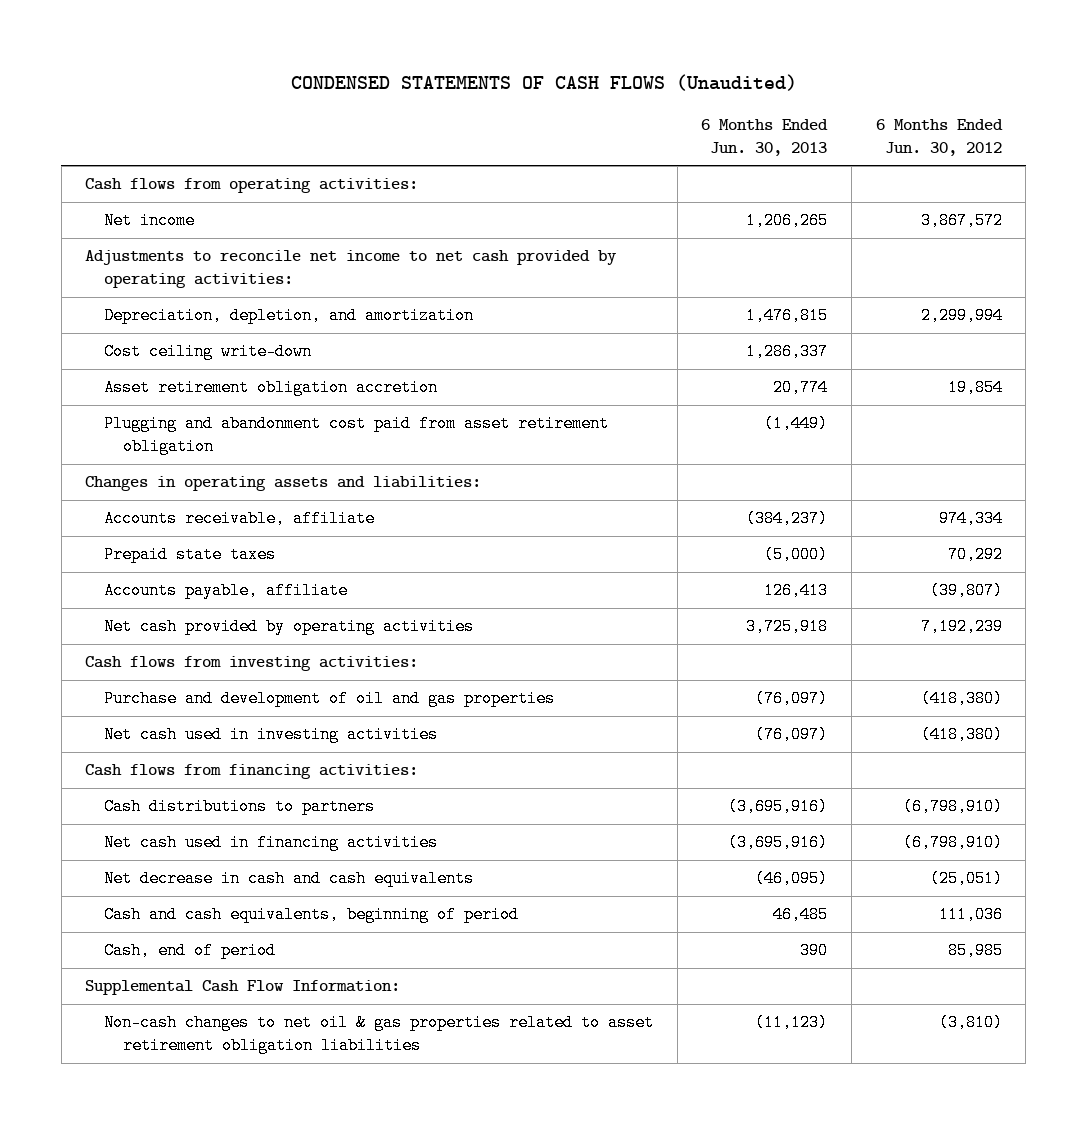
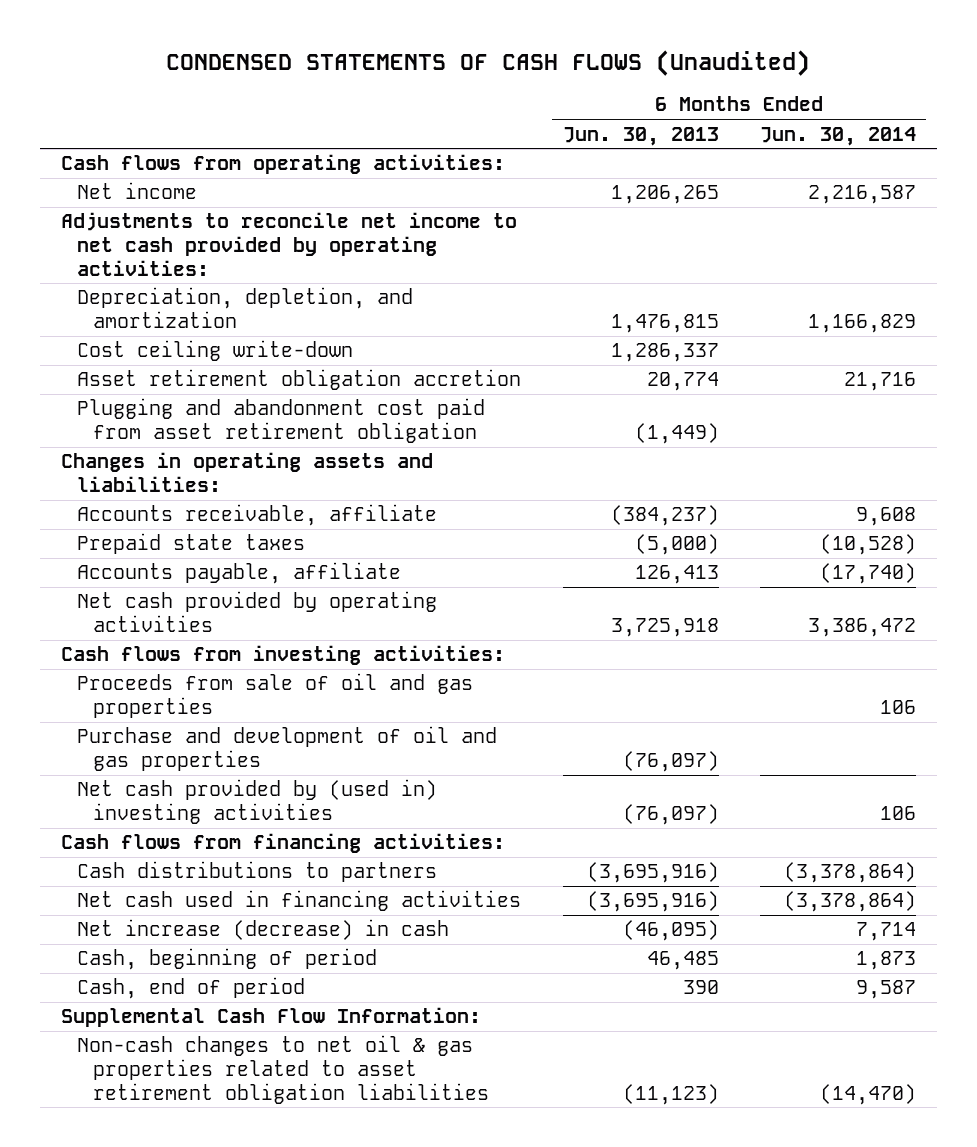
- | 6 Months Ended Jun. 30, 2013 | 6 Months Ended Jun. 30, 2012
+ | 6 Months Ended Jun. 30, 2013 | 6 Months Ended Jun. 30, 2014
+ Proceeds from sale of oil and gas properties | | 106
- Net cash used in investing activities | (76,097) | (418,380)
+ Net cash provided by (used in) investing activities | (76,097) | 106
- Net decrease in cash and cash equivalents | (46,095) | (25,051)
- Cash and cash equivalents, beginning of period | 46,485 | 111,036
+ Net increase (decrease) in cash | (46,095) | 7,714
+ Cash, beginning of period | 46,485 | 1,873

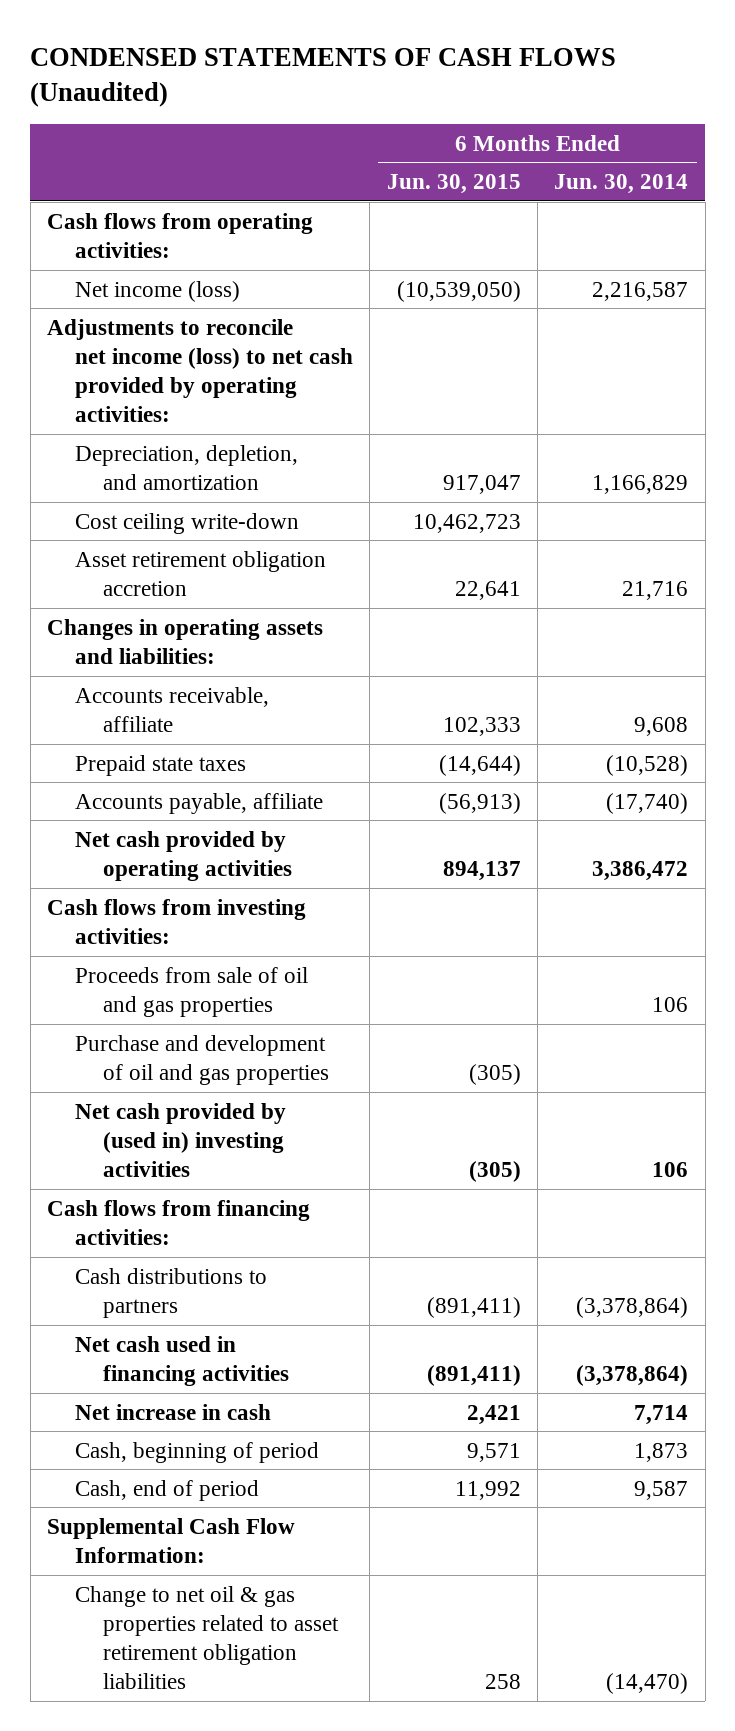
- | 6 Months Ended Jun. 30, 2013 | 6 Months Ended Jun. 30, 2014
+ | 6 Months Ended Jun. 30, 2015 | 6 Months Ended Jun. 30, 2014
- Net income | 1,206,265 | 2,216,587
- Adjustments to reconcile net income to net cash provided by operating activities:
+ Net income (loss) | (10,539,050) | 2,216,587
+ Adjustments to reconcile net income (loss) to net cash provided by operating activities:
- Plugging and abandonment cost paid from asset retirement obligation | (1,449) |
- Net increase (decrease) in cash | (46,095) | 7,714
+ Net increase in cash | 2,421 | 7,714
- Non-cash changes to net oil & gas properties related to asset retirement obligation liabilities | (11,123) | (14,470)
+ Change to net oil & gas properties related to asset retirement obligation liabilities | 258 | (14,470)

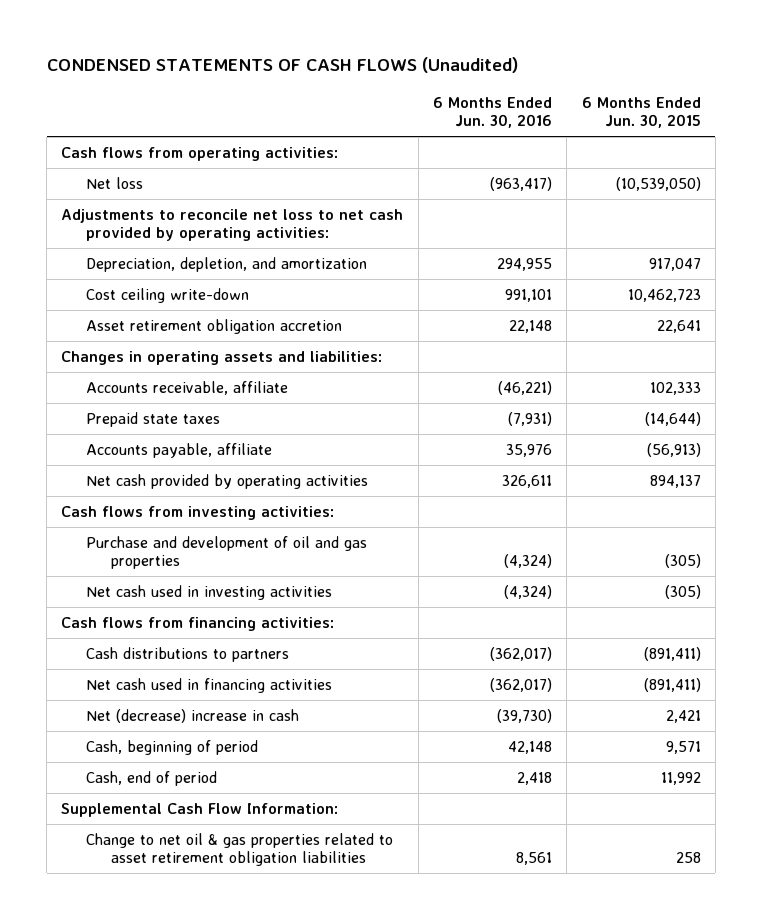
- | 6 Months Ended Jun. 30, 2015 | 6 Months Ended Jun. 30, 2014
+ | 6 Months Ended Jun. 30, 2016 | 6 Months Ended Jun. 30, 2015
- Net income (loss) | (10,539,050) | 2,216,587
- Adjustments to reconcile net income (loss) to net cash provided by operating activities:
+ Net loss | (963,417) | (10,539,050)
+ Adjustments to reconcile net loss to net cash provided by operating activities:
- Proceeds from sale of oil and gas properties | | 106
- Net cash provided by (used in) investing activities | (305) | 106
+ Net cash used in investing activities | (4,324) | (305)
- Net increase in cash | 2,421 | 7,714
+ Net (decrease) increase in cash | (39,730) | 2,421

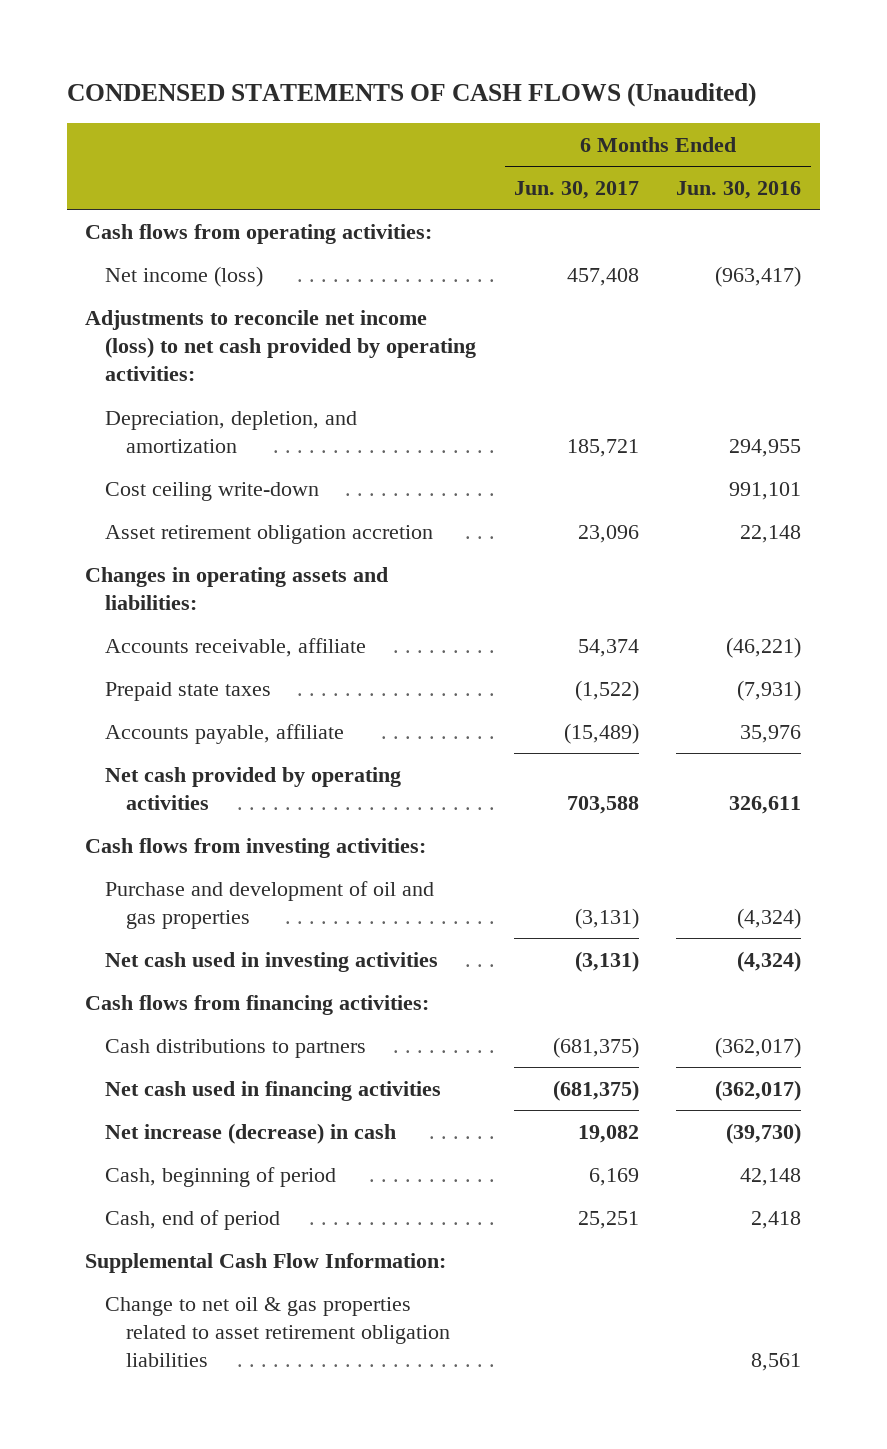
- | 6 Months Ended Jun. 30, 2016 | 6 Months Ended Jun. 30, 2015
+ | 6 Months Ended Jun. 30, 2017 | 6 Months Ended Jun. 30, 2016
- Net loss | (963,417) | (10,539,050)
- Adjustments to reconcile net loss to net cash provided by operating activities:
+ Net income (loss) | 457,408 | (963,417)
+ Adjustments to reconcile net income (loss) to net cash provided by operating activities:
- Net (decrease) increase in cash | (39,730) | 2,421
+ Net increase (decrease) in cash | 19,082 | (39,730)

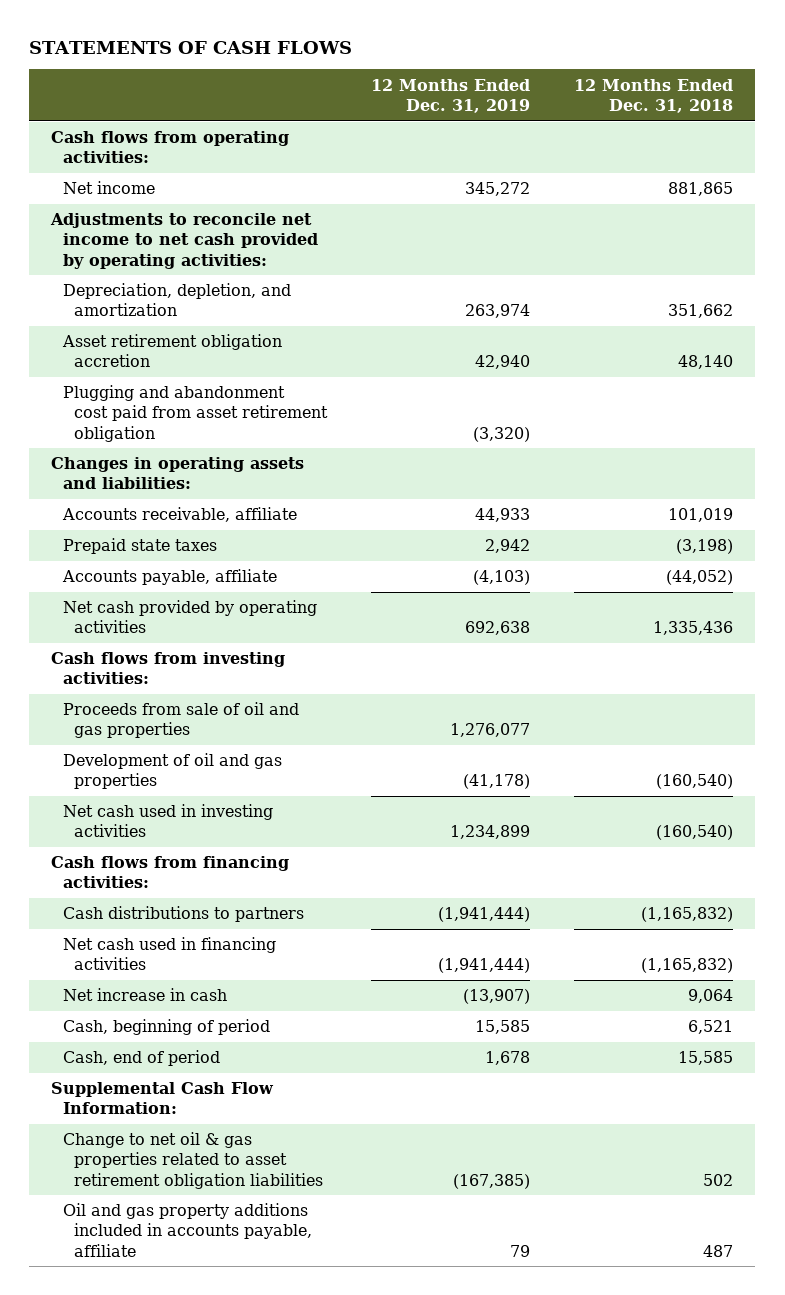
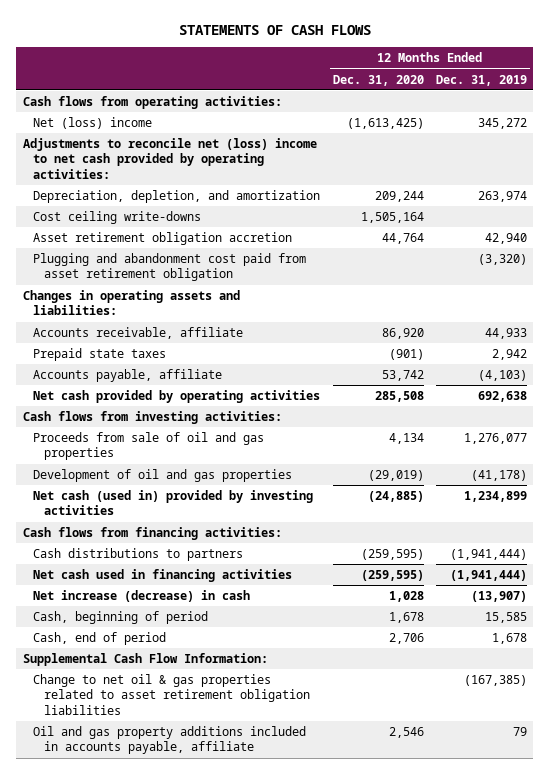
- | 12 Months Ended Dec. 31, 2019 | 12 Months Ended Dec. 31, 2018
+ | 12 Months Ended Dec. 31, 2020 | 12 Months Ended Dec. 31, 2019
- Net income | 345,272 | 881,865
- Adjustments to reconcile net income to net cash provided by operating activities:
+ Net (loss) income | (1,613,425) | 345,272
+ Adjustments to reconcile net (loss) income to net cash provided by operating activities:
+ Cost ceiling write-downs | 1,505,164 |
- Net cash used in investing activities | 1,234,899 | (160,540)
+ Net cash (used in) provided by investing activities | (24,885) | 1,234,899
- Net increase in cash | (13,907) | 9,064
+ Net increase (decrease) in cash | 1,028 | (13,907)

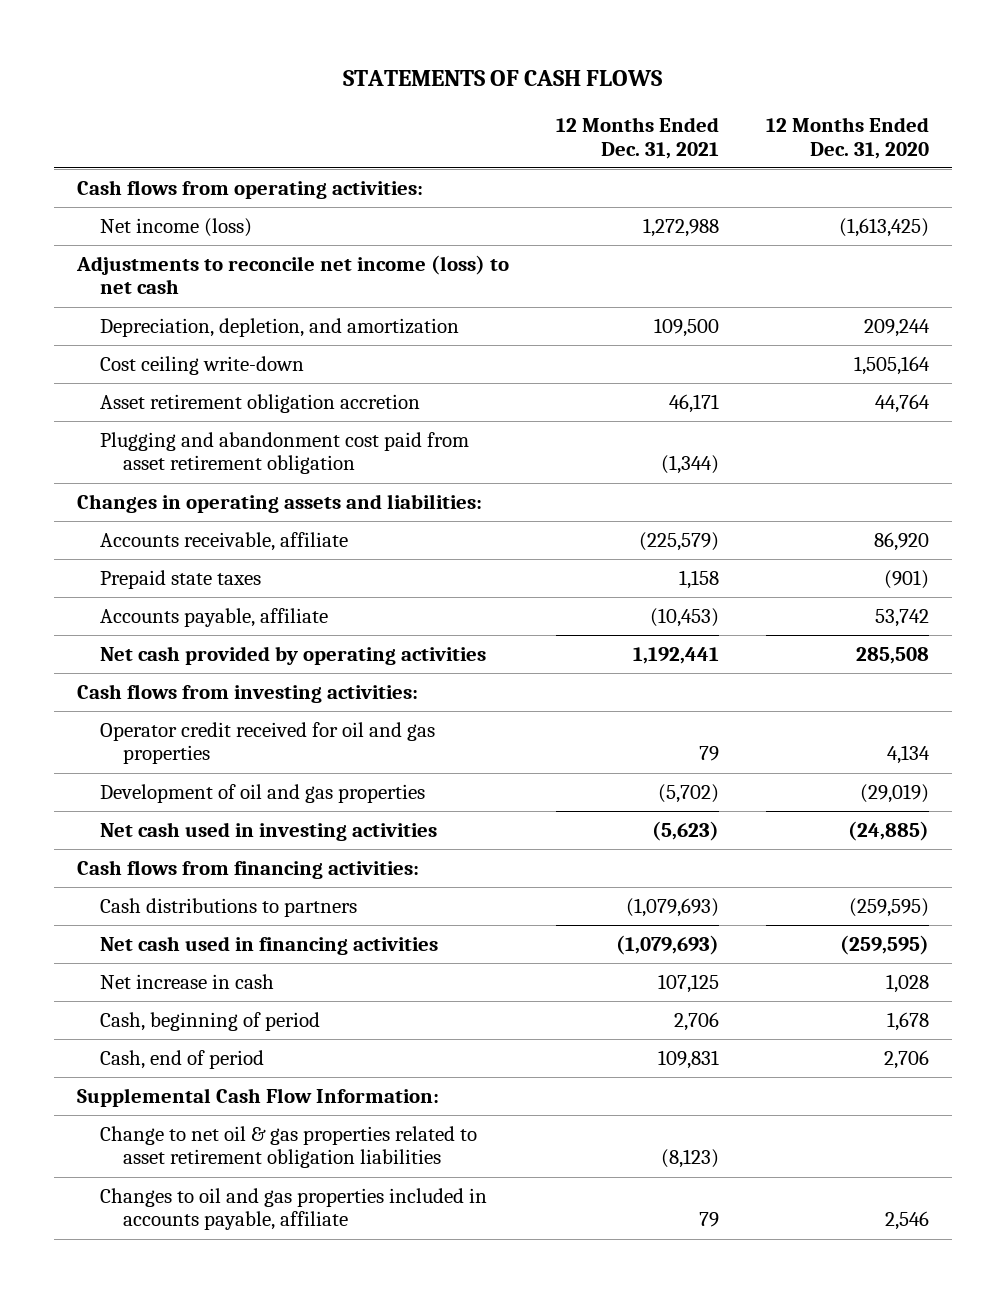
- | 12 Months Ended Dec. 31, 2020 | 12 Months Ended Dec. 31, 2019
+ | 12 Months Ended Dec. 31, 2021 | 12 Months Ended Dec. 31, 2020
- Net (loss) income | (1,613,425) | 345,272
- Adjustments to reconcile net (loss) income to net cash provided by operating activities:
+ Net income (loss) | 1,272,988 | (1,613,425)
+ Adjustments to reconcile net income (loss) to net cash
- Cost ceiling write-downs | 1,505,164 |
+ Cost ceiling write-down | | 1,505,164
- Proceeds from sale of oil and gas properties | 4,134 | 1,276,077
+ Operator credit received for oil and gas properties | 79 | 4,134
- Net cash (used in) provided by investing activities | (24,885) | 1,234,899
+ Net cash used in investing activities | (5,623) | (24,885)
- Net increase (decrease) in cash | 1,028 | (13,907)
+ Net increase in cash | 107,125 | 1,028
- Oil and gas property additions included in accounts payable, affiliate | 2,546 | 79
+ Changes to oil and gas properties included in accounts payable, affiliate | 79 | 2,546

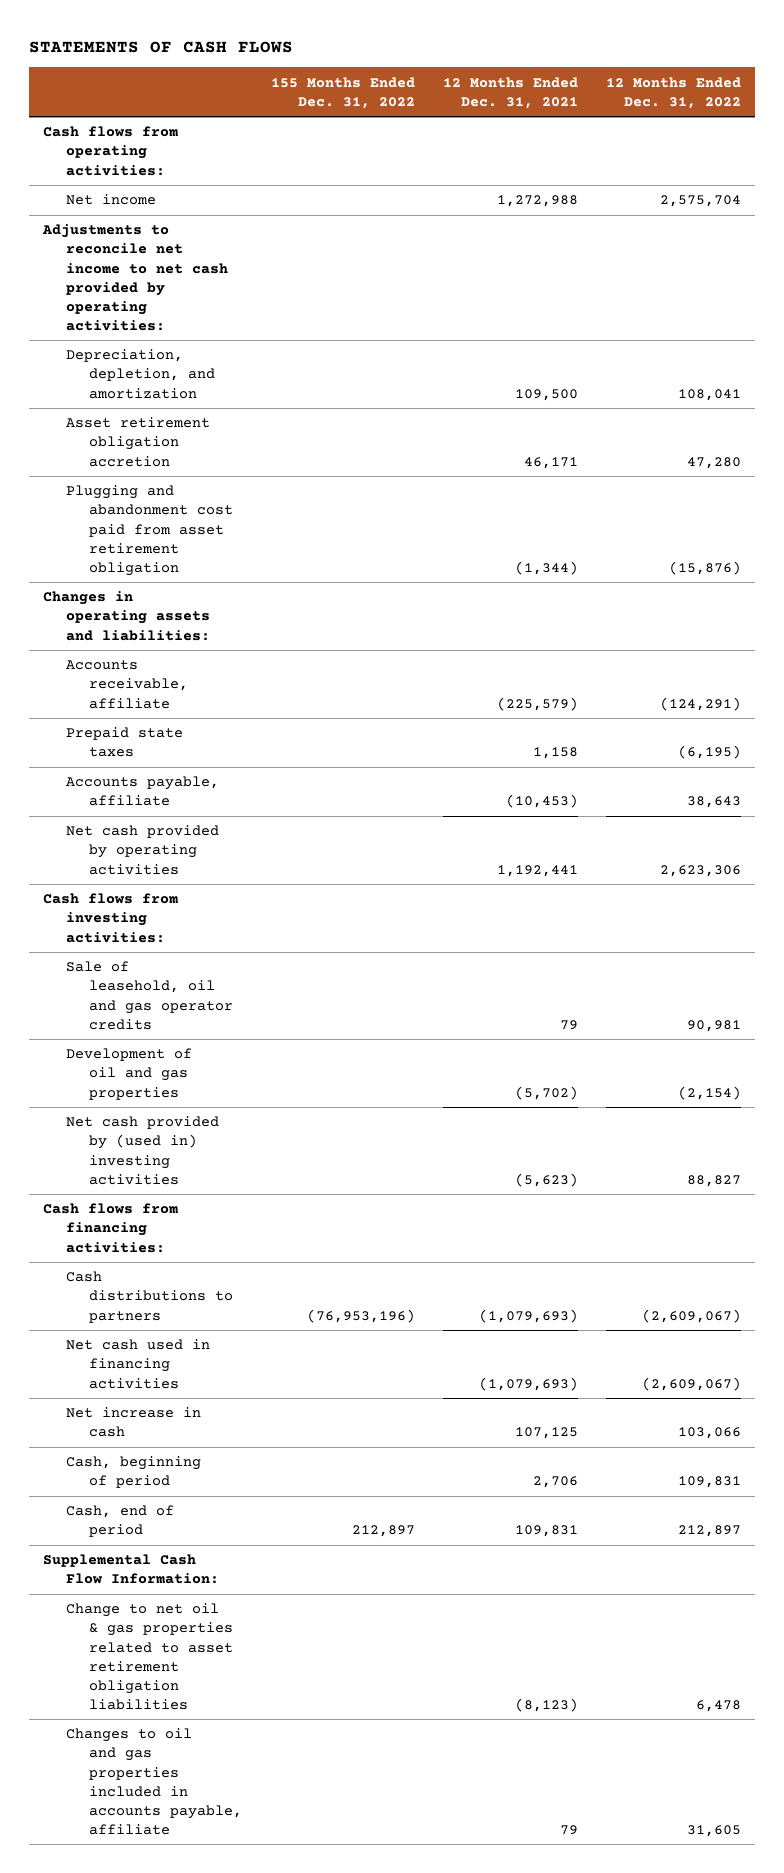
- | 12 Months Ended Dec. 31, 2021 | 12 Months Ended Dec. 31, 2020
+ | 155 Months Ended Dec. 31, 2022 | 12 Months Ended Dec. 31, 2021 | 12 Months Ended Dec. 31, 2022
- Net income (loss) | 1,272,988 | (1,613,425)
- Adjustments to reconcile net income (loss) to net cash
+ Net income | | 1,272,988 | 2,575,704
+ Adjustments to reconcile net income to net cash provided by operating activities:
- Cost ceiling write-down | | 1,505,164
- Operator credit received for oil and gas properties | 79 | 4,134
+ Sale of leasehold, oil and gas operator credits | | 79 | 90,981
- Net cash used in investing activities | (5,623) | (24,885)
+ Net cash provided by (used in) investing activities | | (5,623) | 88,827

